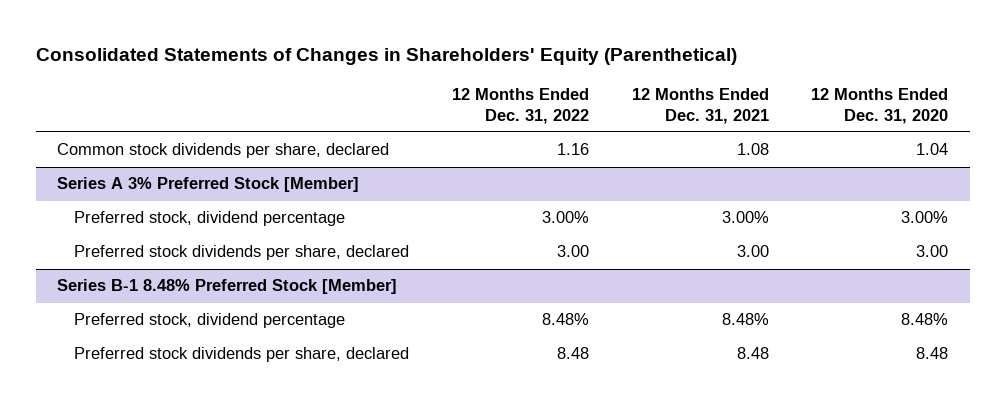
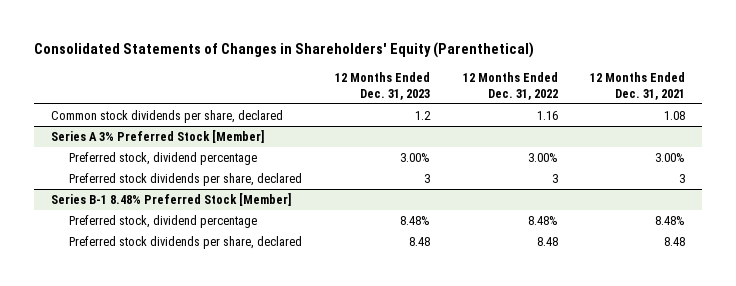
- | 12 Months Ended Dec. 31, 2022 | 12 Months Ended Dec. 31, 2021 | 12 Months Ended Dec. 31, 2020
+ | 12 Months Ended Dec. 31, 2023 | 12 Months Ended Dec. 31, 2022 | 12 Months Ended Dec. 31, 2021
@ Series A 3% Preferred Stock [Member]
- Preferred stock dividends per share, declared | 3.00 | 3.00 | 3.00
+ Preferred stock dividends per share, declared | 3 | 3 | 3

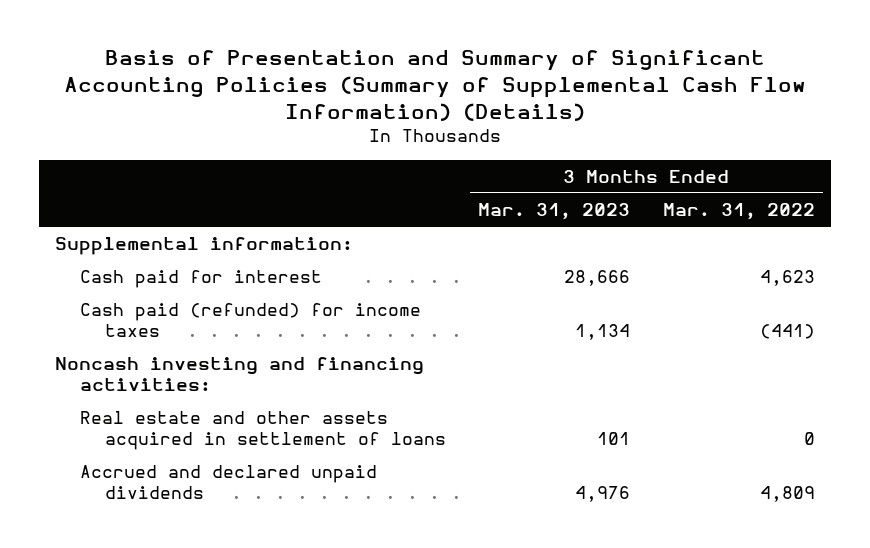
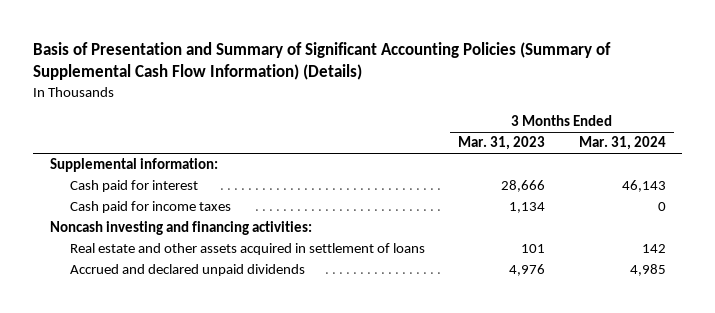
- | 3 Months Ended Mar. 31, 2023 | 3 Months Ended Mar. 31, 2022
+ | 3 Months Ended Mar. 31, 2023 | 3 Months Ended Mar. 31, 2024
- Cash paid (refunded) for income taxes | 1,134 | (441)
+ Cash paid for income taxes | 1,134 | 0

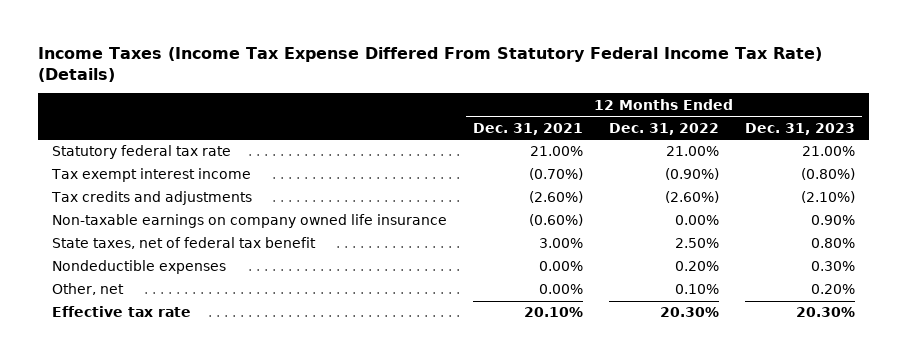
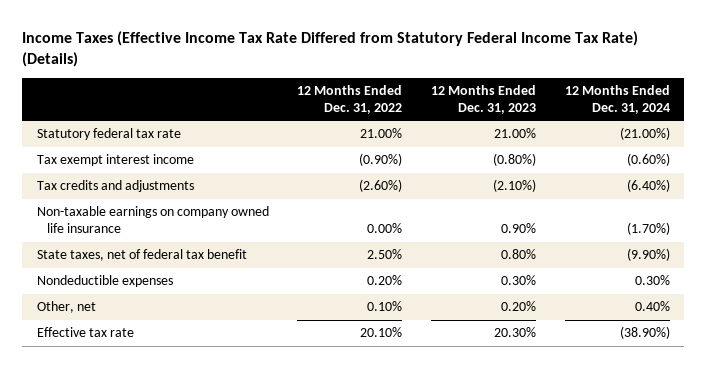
- Income Taxes (Income Tax Expense Differed From Statutory Federal Income Tax Rate) (Details)
+ Income Taxes (Effective Income Tax Rate Differed from Statutory Federal Income Tax Rate) (Details)
- | 12 Months Ended Dec. 31, 2021 | 12 Months Ended Dec. 31, 2022 | 12 Months Ended Dec. 31, 2023
+ | 12 Months Ended Dec. 31, 2022 | 12 Months Ended Dec. 31, 2023 | 12 Months Ended Dec. 31, 2024
- Effective tax rate | 20.10% | 20.30% | 20.30%
+ Effective tax rate | 20.10% | 20.30% | (38.90%)

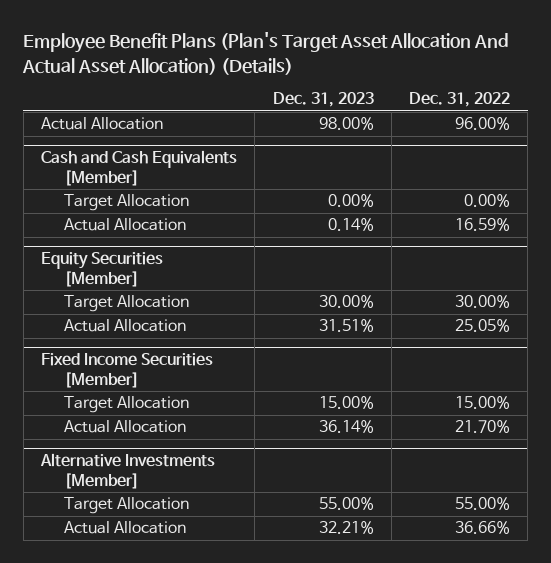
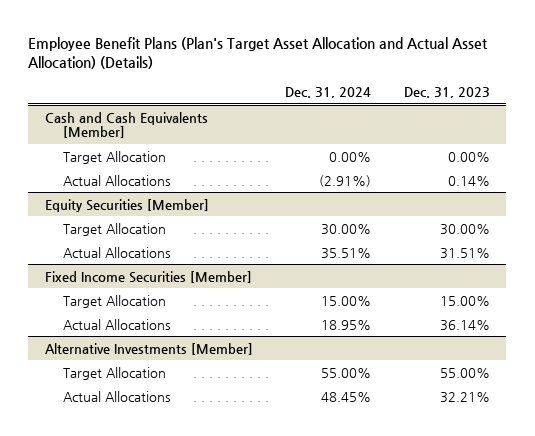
- Employee Benefit Plans (Plan's Target Asset Allocation And Actual Asset Allocation) (Details)
+ Employee Benefit Plans (Plan's Target Asset Allocation and Actual Asset Allocation) (Details)
- | Dec. 31, 2023 | Dec. 31, 2022
+ | Dec. 31, 2024 | Dec. 31, 2023
- Actual Allocation | 98.00% | 96.00%
@ Cash and Cash Equivalents [Member]
- Actual Allocation | 0.14% | 16.59%
+ Actual Allocations | (2.91%) | 0.14%
@ Equity Securities [Member]
- Actual Allocation | 31.51% | 25.05%
+ Actual Allocations | 35.51% | 31.51%
@ Fixed Income Securities [Member]
- Actual Allocation | 36.14% | 21.70%
+ Actual Allocations | 18.95% | 36.14%
@ Alternative Investments [Member]
- Actual Allocation | 32.21% | 36.66%
+ Actual Allocations | 48.45% | 32.21%

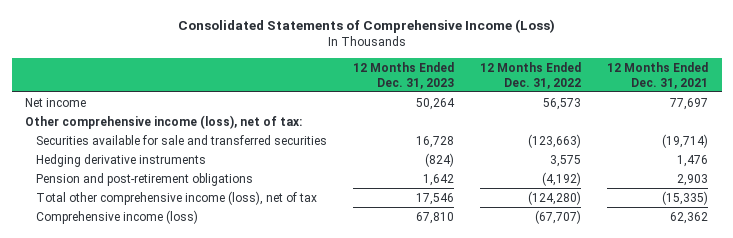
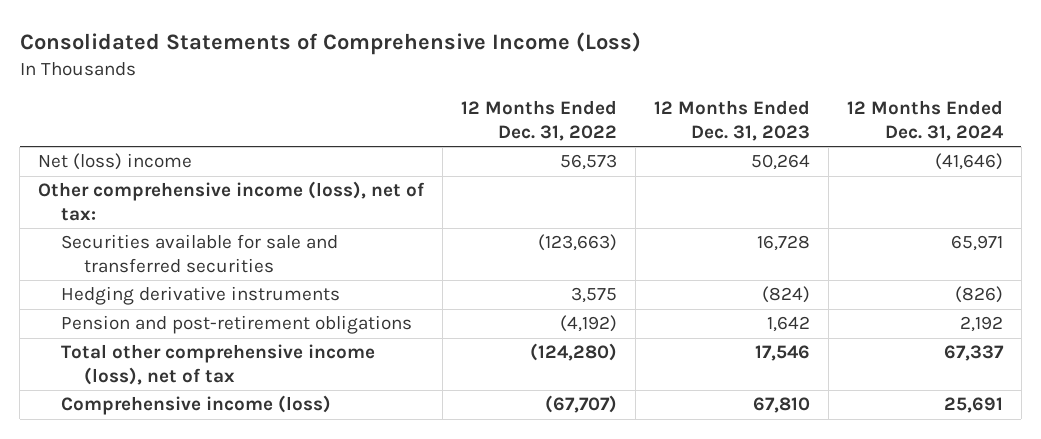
- | 12 Months Ended Dec. 31, 2023 | 12 Months Ended Dec. 31, 2022 | 12 Months Ended Dec. 31, 2021
+ | 12 Months Ended Dec. 31, 2022 | 12 Months Ended Dec. 31, 2023 | 12 Months Ended Dec. 31, 2024
- Net income | 50,264 | 56,573 | 77,697
+ Net (loss) income | 56,573 | 50,264 | (41,646)

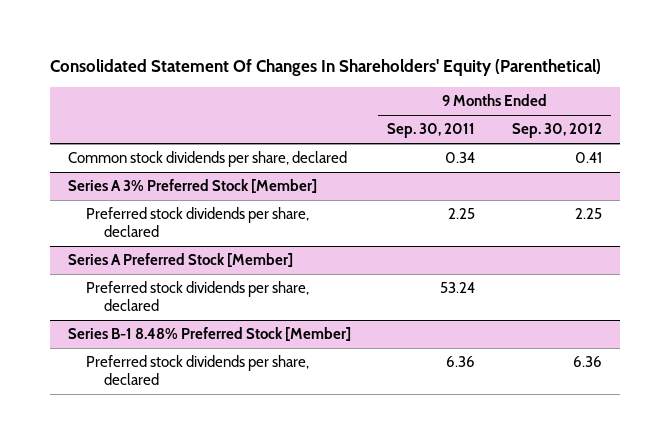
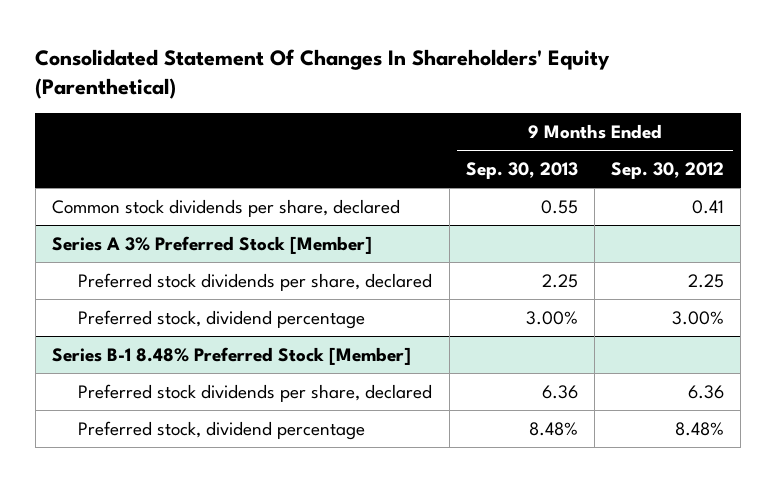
- | 9 Months Ended Sep. 30, 2011 | 9 Months Ended Sep. 30, 2012
+ | 9 Months Ended Sep. 30, 2013 | 9 Months Ended Sep. 30, 2012
- Series A Preferred Stock [Member]
- Preferred stock dividends per share, declared | 53.24 |
@ Series A 3% Preferred Stock [Member]
+ Preferred stock, dividend percentage | 3.00% | 3.00%
@ Series B-1 8.48% Preferred Stock [Member]
+ Preferred stock, dividend percentage | 8.48% | 8.48%

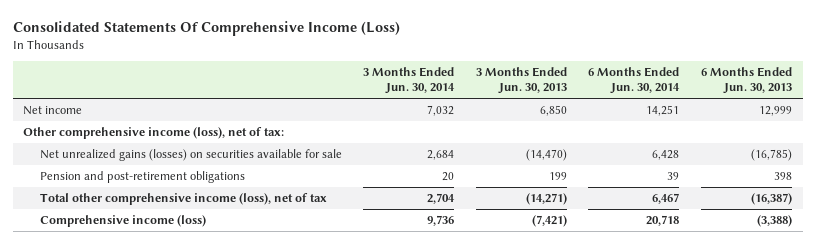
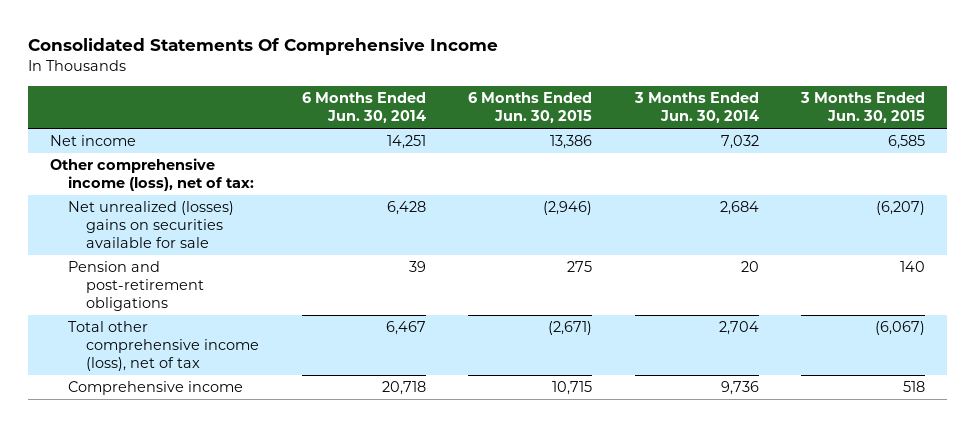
- Consolidated Statements Of Comprehensive Income (Loss)
+ Consolidated Statements Of Comprehensive Income
- | 3 Months Ended Jun. 30, 2014 | 3 Months Ended Jun. 30, 2013 | 6 Months Ended Jun. 30, 2014 | 6 Months Ended Jun. 30, 2013
+ | 6 Months Ended Jun. 30, 2014 | 6 Months Ended Jun. 30, 2015 | 3 Months Ended Jun. 30, 2014 | 3 Months Ended Jun. 30, 2015
- Net unrealized gains (losses) on securities available for sale | 2,684 | (14,470) | 6,428 | (16,785)
+ Net unrealized (losses) gains on securities available for sale | 6,428 | (2,946) | 2,684 | (6,207)
- Comprehensive income (loss) | 9,736 | (7,421) | 20,718 | (3,388)
+ Comprehensive income | 20,718 | 10,715 | 9,736 | 518

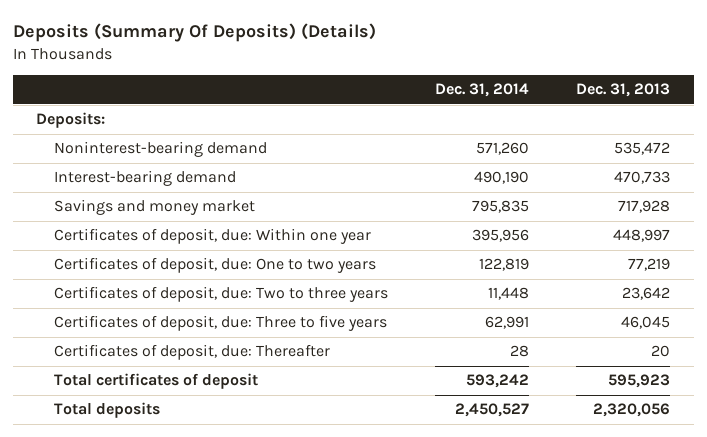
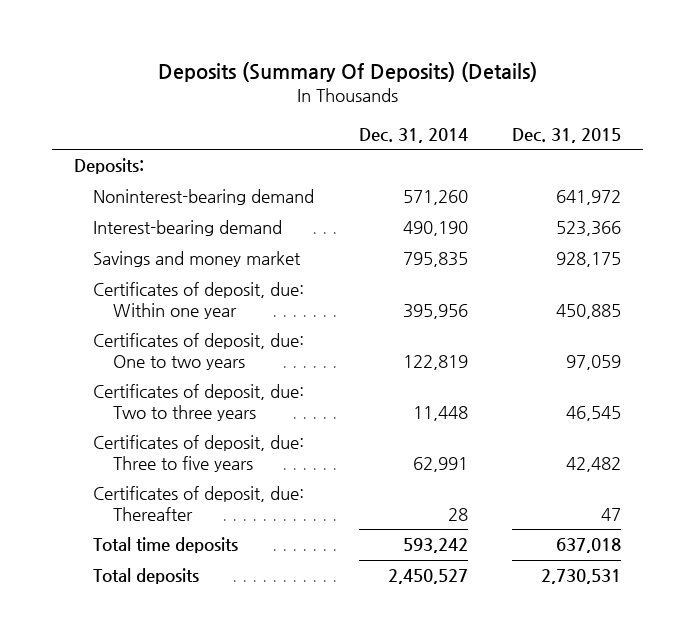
- | Dec. 31, 2014 | Dec. 31, 2013
+ | Dec. 31, 2014 | Dec. 31, 2015
- Total certificates of deposit | 593,242 | 595,923
+ Total time deposits | 593,242 | 637,018

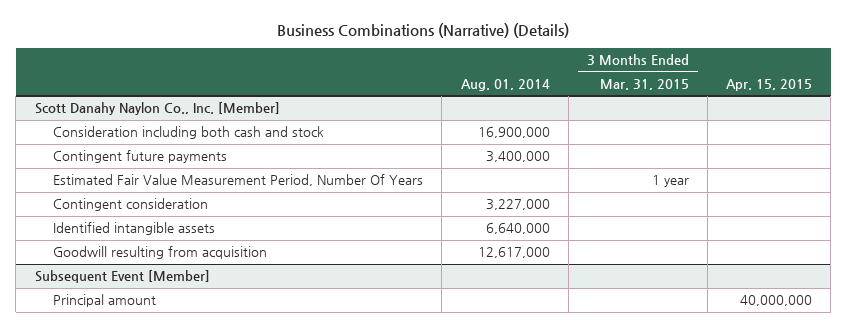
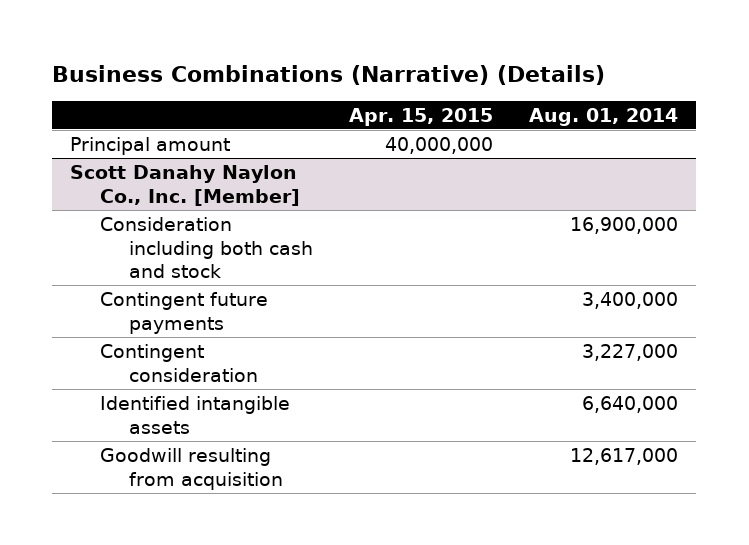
- | Aug. 01, 2014 | 3 Months Ended Mar. 31, 2015 | Apr. 15, 2015
+ | Apr. 15, 2015 | Aug. 01, 2014
+ Principal amount | 40,000,000 |
@ Scott Danahy Naylon Co., Inc. [Member]
- Estimated Fair Value Measurement Period, Number Of Years | | 1 year |
- Subsequent Event [Member]
- Principal amount | | | 40,000,000

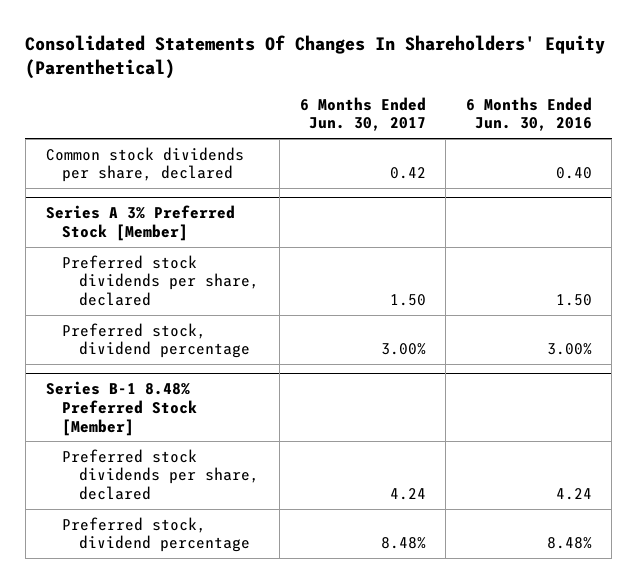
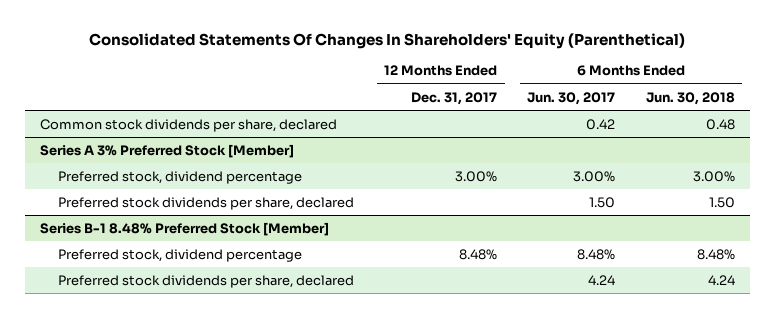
- | 6 Months Ended Jun. 30, 2017 | 6 Months Ended Jun. 30, 2016
+ | 12 Months Ended Dec. 31, 2017 | 6 Months Ended Jun. 30, 2017 | 6 Months Ended Jun. 30, 2018
@ Series A 3% Preferred Stock [Member]
moved down: Preferred stock dividends per share, declared | | 1.50 | 1.50
@ Series B-1 8.48% Preferred Stock [Member]
moved down: Preferred stock dividends per share, declared | | 4.24 | 4.24

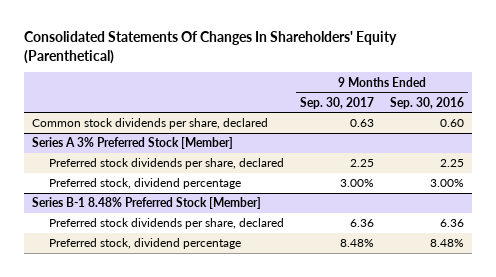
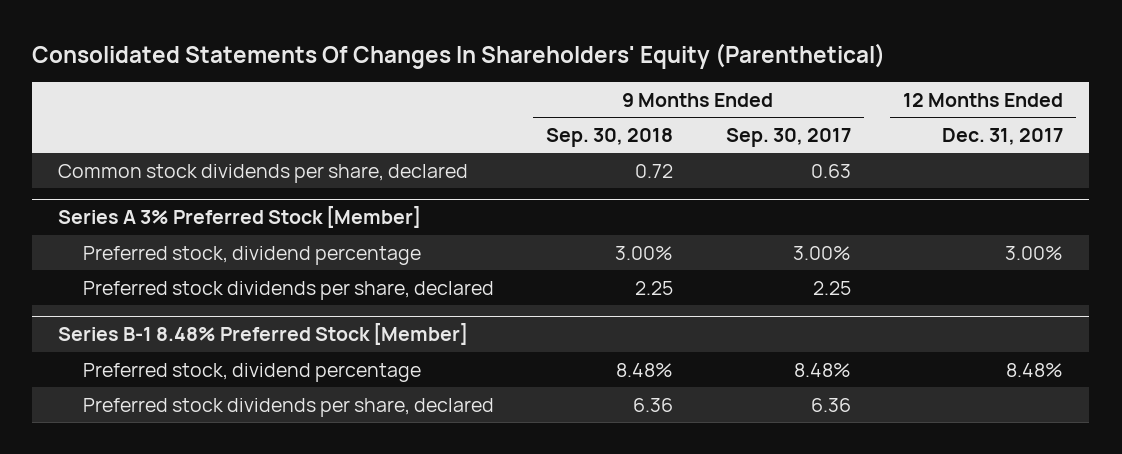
- | 9 Months Ended Sep. 30, 2017 | 9 Months Ended Sep. 30, 2016
+ | 9 Months Ended Sep. 30, 2018 | 9 Months Ended Sep. 30, 2017 | 12 Months Ended Dec. 31, 2017
@ Series A 3% Preferred Stock [Member]
moved down: Preferred stock dividends per share, declared | 2.25 | 2.25 |
@ Series B-1 8.48% Preferred Stock [Member]
moved down: Preferred stock dividends per share, declared | 6.36 | 6.36 |

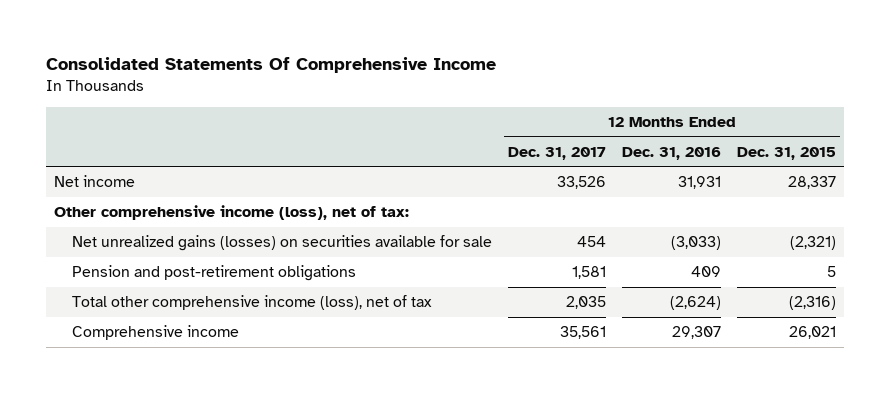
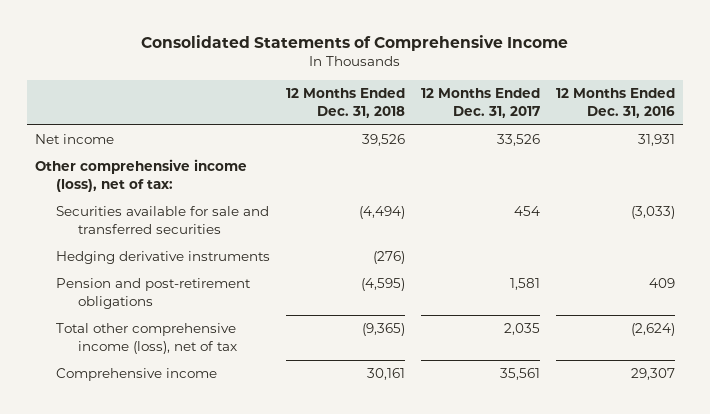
- Consolidated Statements Of Comprehensive Income
+ Consolidated Statements of Comprehensive Income
- | 12 Months Ended Dec. 31, 2017 | 12 Months Ended Dec. 31, 2016 | 12 Months Ended Dec. 31, 2015
+ | 12 Months Ended Dec. 31, 2018 | 12 Months Ended Dec. 31, 2017 | 12 Months Ended Dec. 31, 2016
- Net unrealized gains (losses) on securities available for sale | 454 | (3,033) | (2,321)
+ Securities available for sale and transferred securities | (4,494) | 454 | (3,033)
+ Hedging derivative instruments | (276) | |

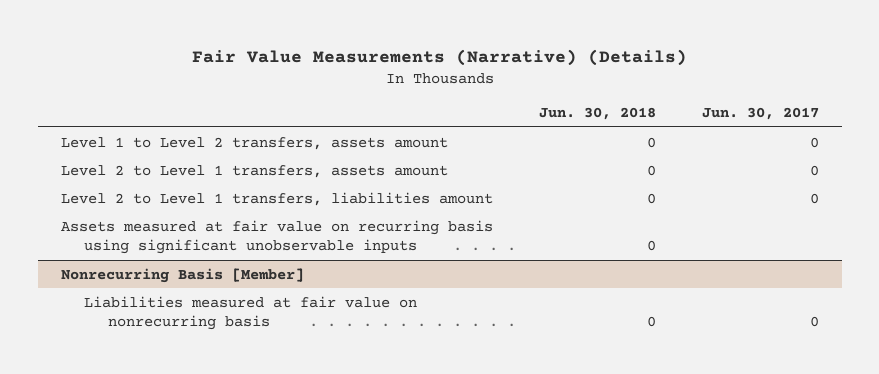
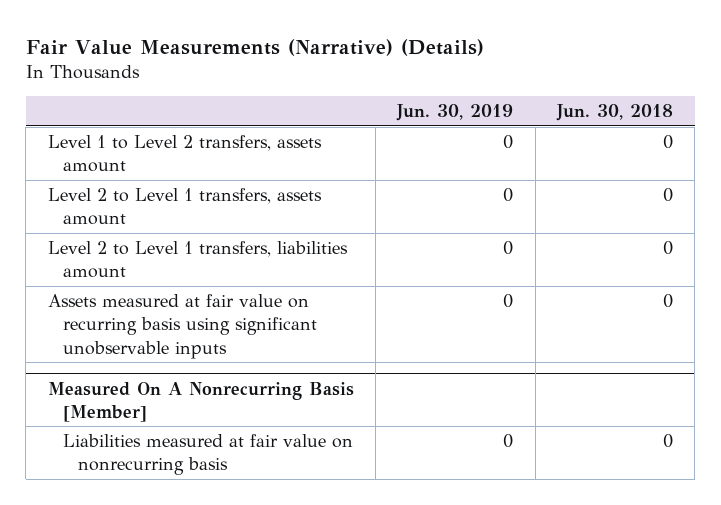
- | Jun. 30, 2018 | Jun. 30, 2017
+ | Jun. 30, 2019 | Jun. 30, 2018
- Nonrecurring Basis [Member]
+ Measured On A Nonrecurring Basis [Member]

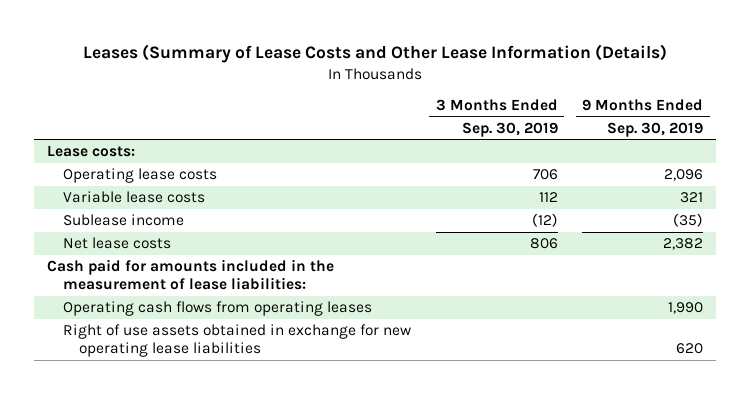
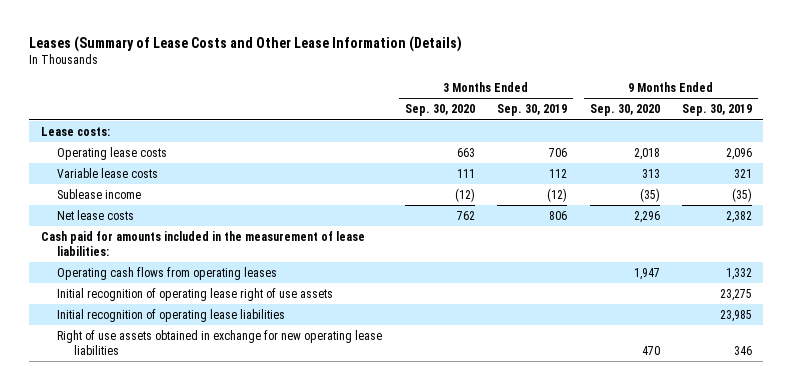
- | 3 Months Ended Sep. 30, 2019 | 9 Months Ended Sep. 30, 2019
+ | 3 Months Ended Sep. 30, 2020 | 3 Months Ended Sep. 30, 2019 | 9 Months Ended Sep. 30, 2020 | 9 Months Ended Sep. 30, 2019
- Operating cash flows from operating leases | | 1,990
- Right of use assets obtained in exchange for new operating lease liabilities | | 620
+ Operating cash flows from operating leases | | | 1,947 | 1,332
+ Initial recognition of operating lease right of use assets | | | | 23,275
+ Initial recognition of operating lease liabilities | | | | 23,985
+ Right of use assets obtained in exchange for new operating lease liabilities | | | 470 | 346

